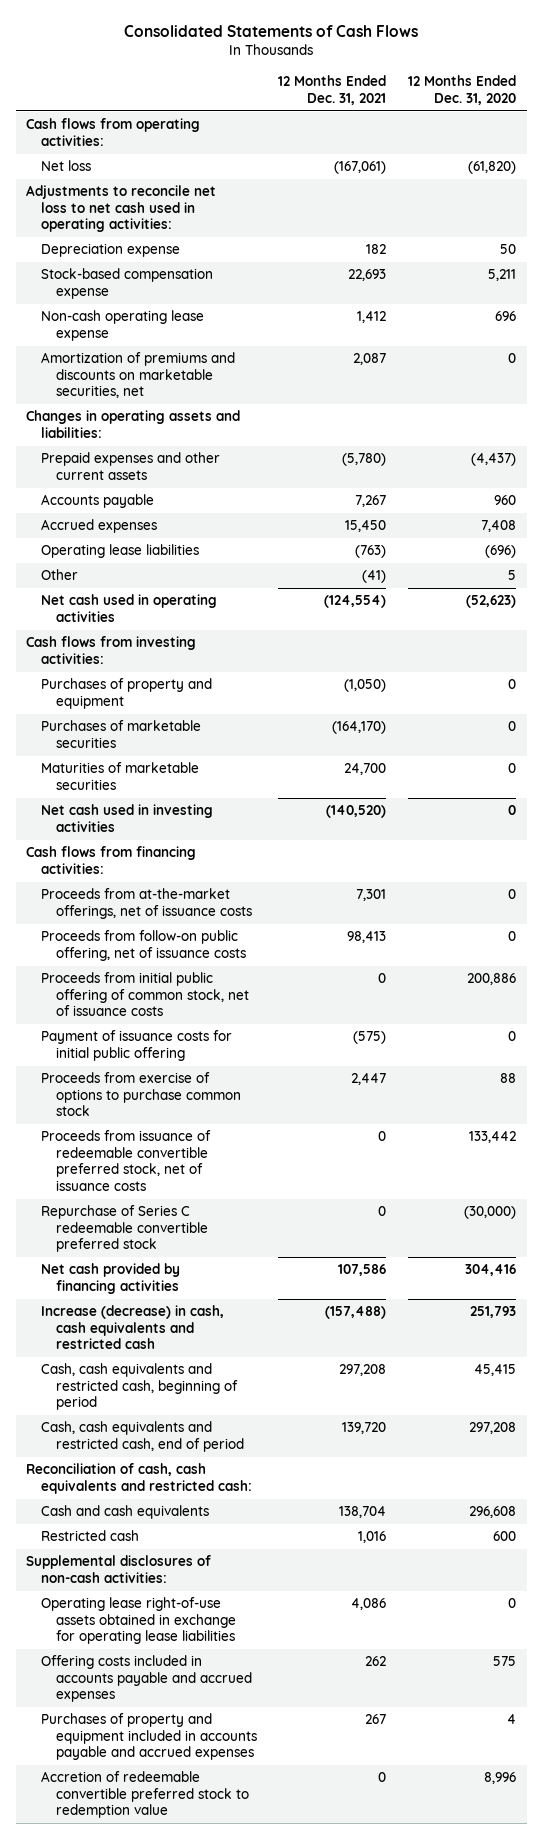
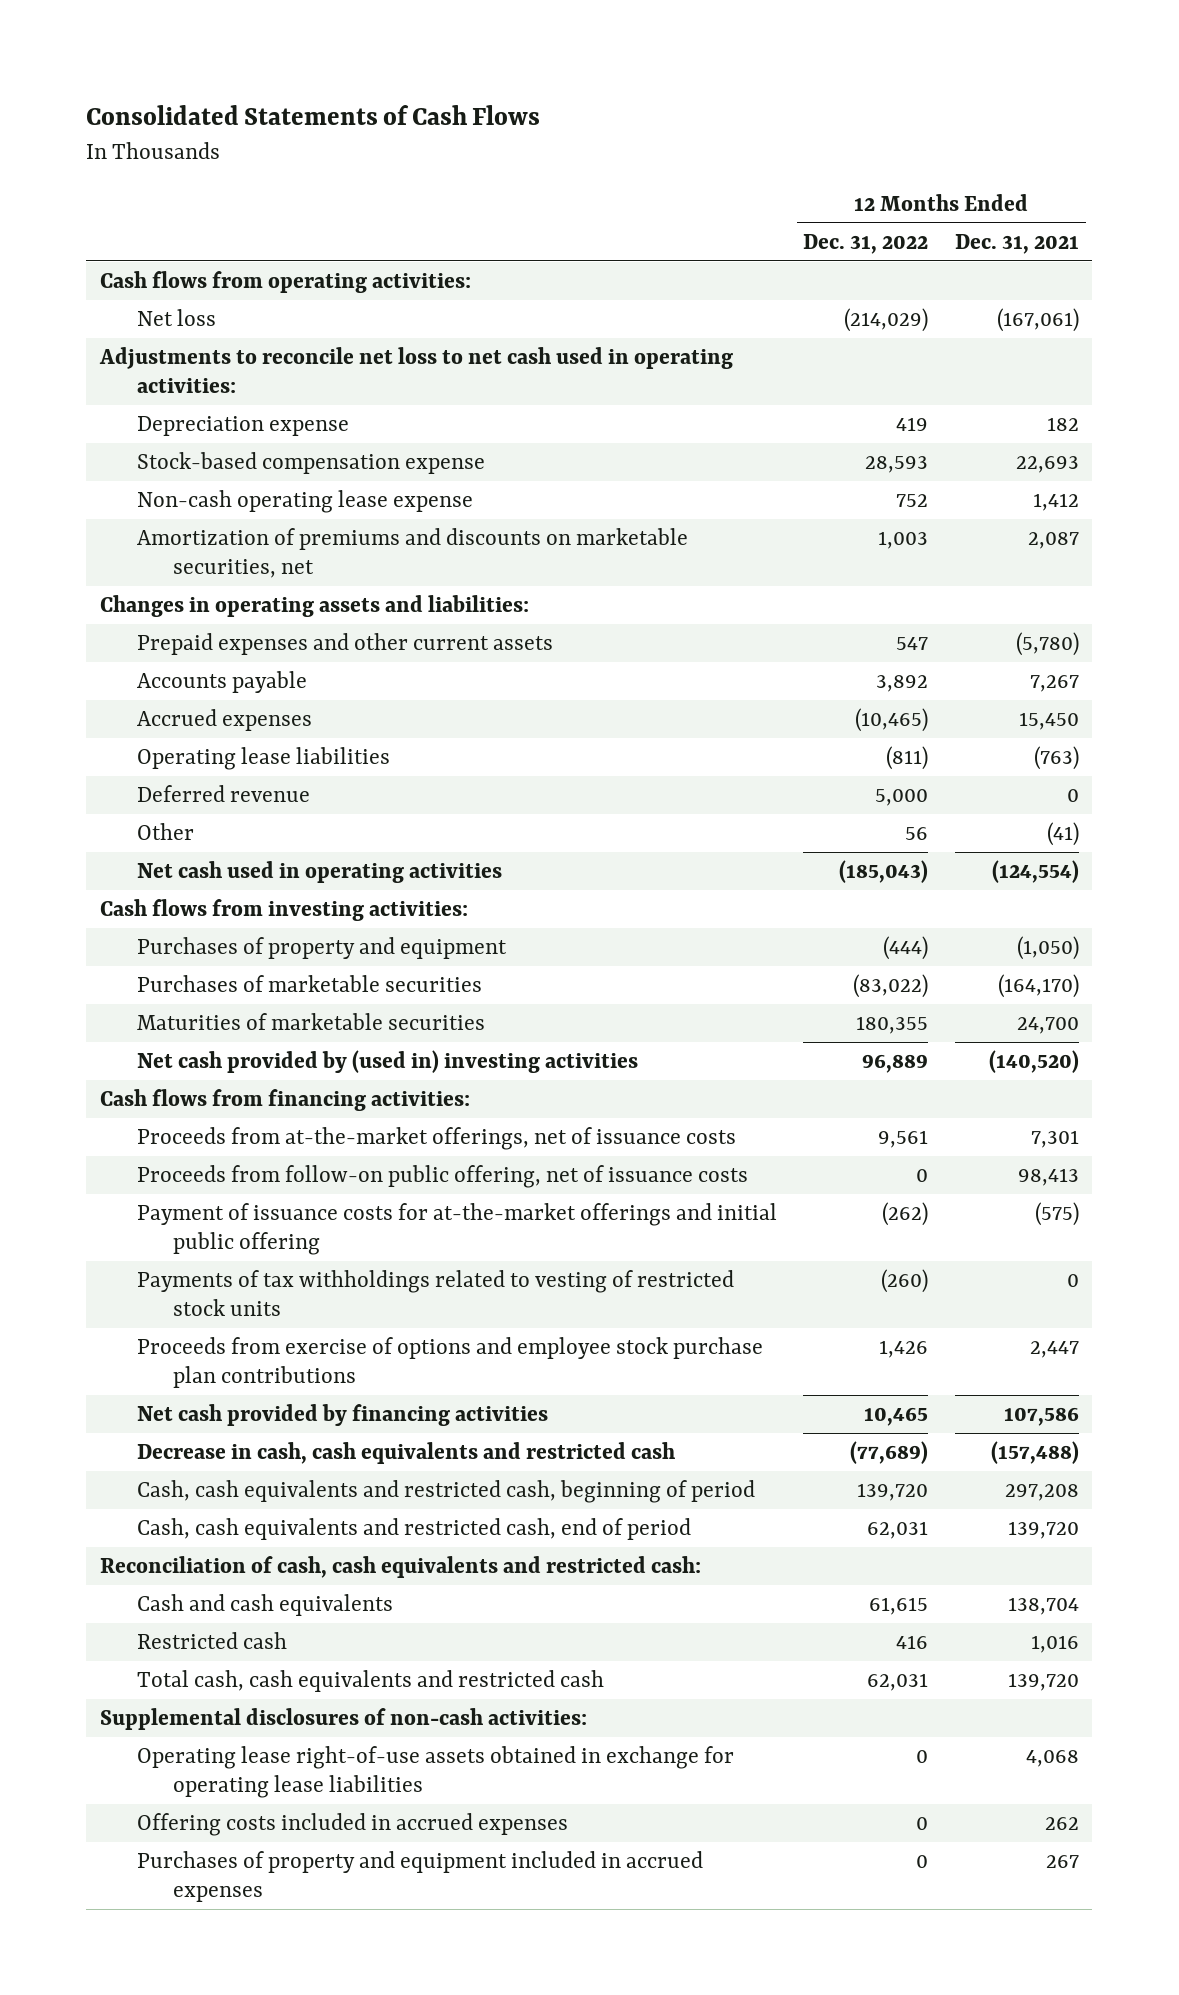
- | 12 Months Ended Dec. 31, 2021 | 12 Months Ended Dec. 31, 2020
+ | 12 Months Ended Dec. 31, 2022 | 12 Months Ended Dec. 31, 2021
+ Deferred revenue | 5,000 | 0
- Net cash used in investing activities | (140,520) | 0
+ Net cash provided by (used in) investing activities | 96,889 | (140,520)
- Proceeds from initial public offering of common stock, net of issuance costs | 0 | 200,886
- Payment of issuance costs for initial public offering | (575) | 0
- Proceeds from exercise of options to purchase common stock | 2,447 | 88
- Proceeds from issuance of redeemable convertible preferred stock, net of issuance costs | 0 | 133,442
- Repurchase of Series C redeemable convertible preferred stock | 0 | (30,000)
+ Payment of issuance costs for at-the-market offerings and initial public offering | (262) | (575)
+ Payments of tax withholdings related to vesting of restricted stock units | (260) | 0
+ Proceeds from exercise of options and employee stock purchase plan contributions | 1,426 | 2,447
- Increase (decrease) in cash, cash equivalents and restricted cash | (157,488) | 251,793
+ Decrease in cash, cash equivalents and restricted cash | (77,689) | (157,488)
+ Total cash, cash equivalents and restricted cash | 62,031 | 139,720
- Operating lease right-of-use assets obtained in exchange for operating lease liabilities | 4,086 | 0
- Offering costs included in accounts payable and accrued expenses | 262 | 575
- Purchases of property and equipment included in accounts payable and accrued expenses | 267 | 4
- Accretion of redeemable convertible preferred stock to redemption value | 0 | 8,996
+ Operating lease right-of-use assets obtained in exchange for operating lease liabilities | 0 | 4,068
+ Offering costs included in accrued expenses | 0 | 262
+ Purchases of property and equipment included in accrued expenses | 0 | 267

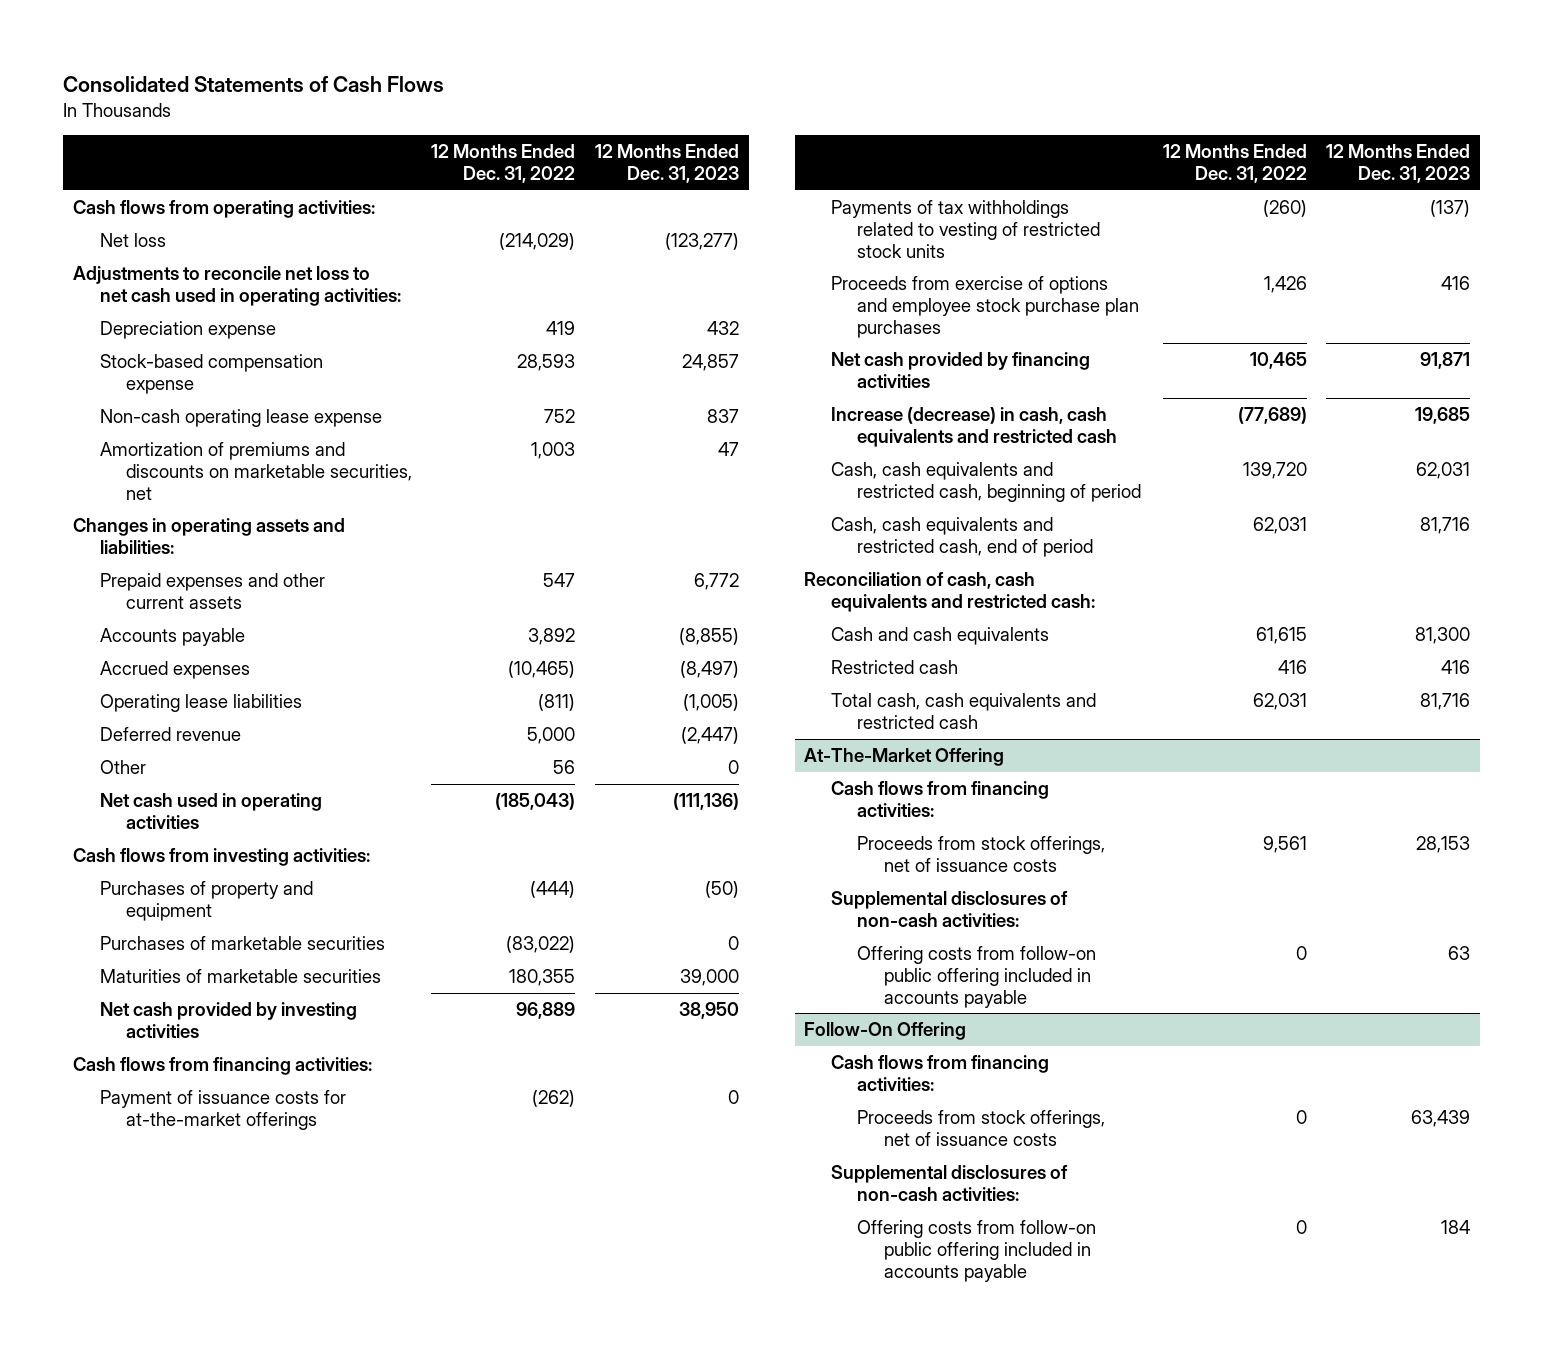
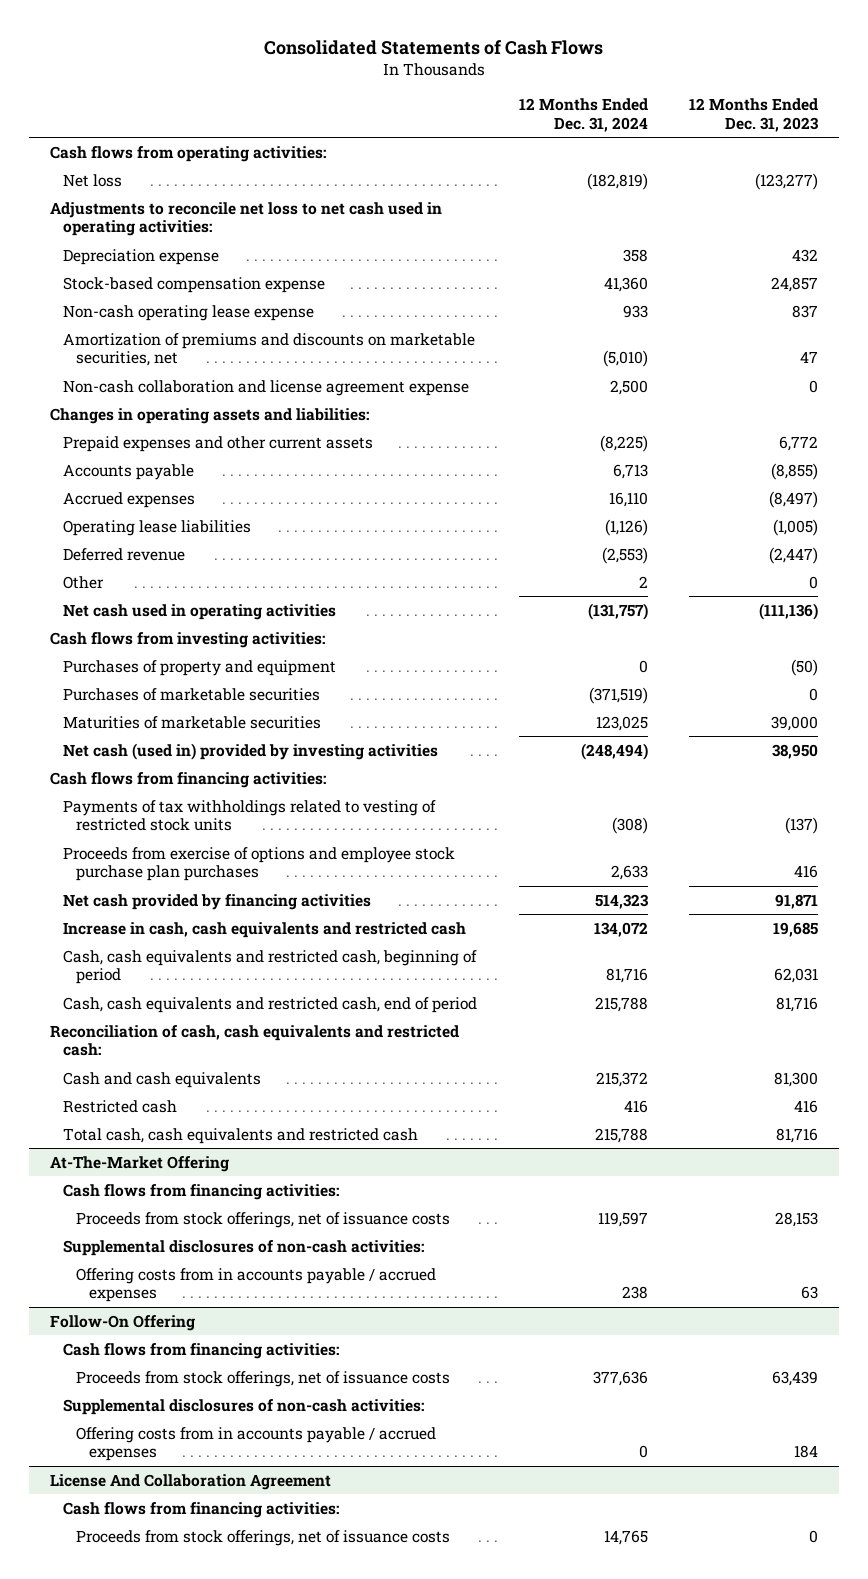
- | 12 Months Ended Dec. 31, 2022 | 12 Months Ended Dec. 31, 2023
+ | 12 Months Ended Dec. 31, 2024 | 12 Months Ended Dec. 31, 2023
+ Non-cash collaboration and license agreement expense | 2,500 | 0
- Net cash provided by investing activities | 96,889 | 38,950
+ Net cash (used in) provided by investing activities | (248,494) | 38,950
- Payment of issuance costs for at-the-market offerings | (262) | 0
- Increase (decrease) in cash, cash equivalents and restricted cash | (77,689) | 19,685
+ Increase in cash, cash equivalents and restricted cash | 134,072 | 19,685
@ At-The-Market Offering
- Offering costs from follow-on public offering included in accounts payable | 0 | 63
+ Offering costs from in accounts payable / accrued expenses | 238 | 63
@ Follow-On Offering
- Offering costs from follow-on public offering included in accounts payable | 0 | 184
+ Offering costs from in accounts payable / accrued expenses | 0 | 184
+ License And Collaboration Agreement
+ Cash flows from financing activities:
+ Proceeds from stock offerings, net of issuance costs | 14,765 | 0

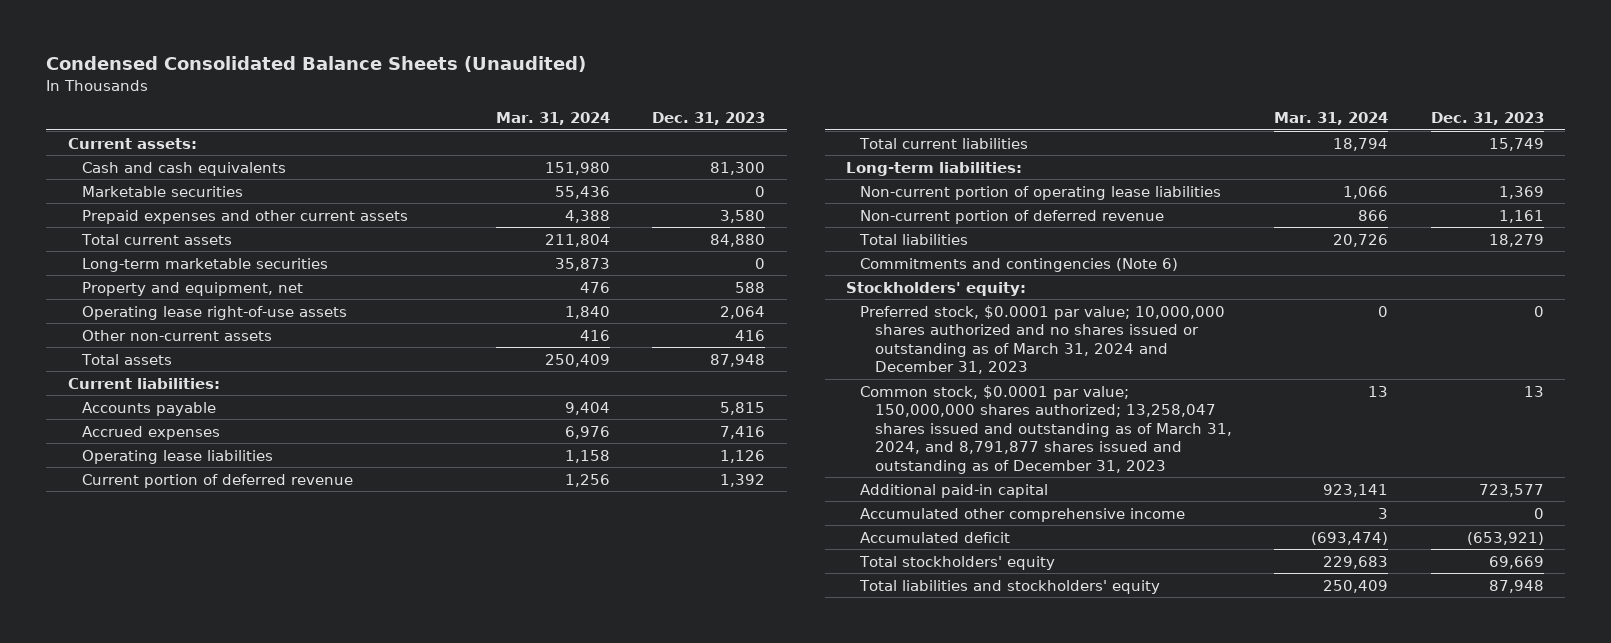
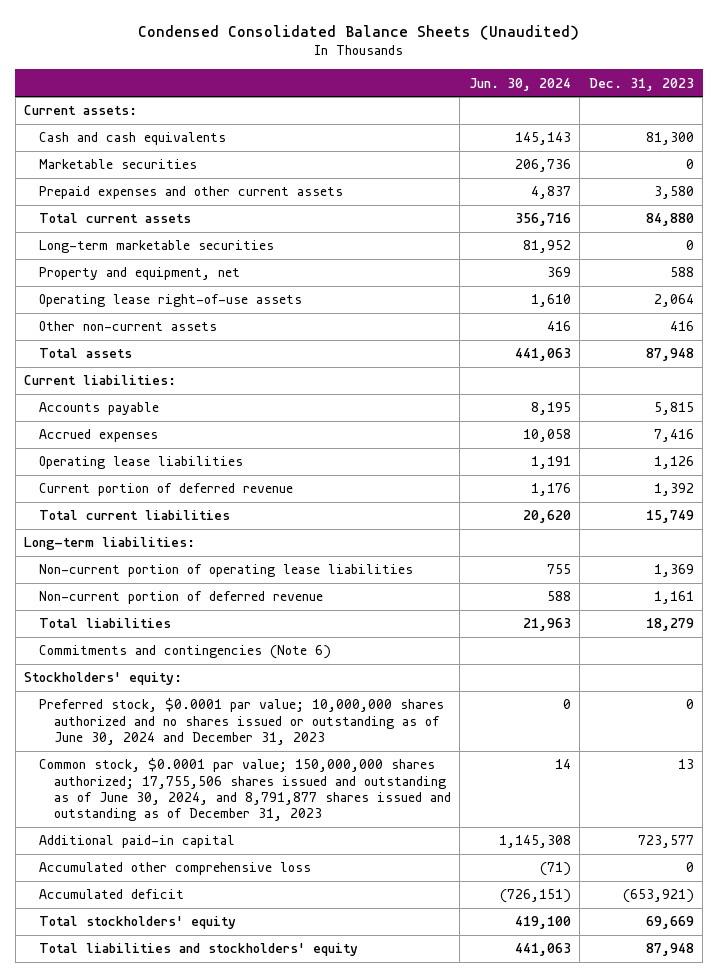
- | Mar. 31, 2024 | Dec. 31, 2023
+ | Jun. 30, 2024 | Dec. 31, 2023
- Preferred stock, $0.0001 par value; 10,000,000 shares authorized and no shares issued or outstanding as of March 31, 2024 and December 31, 2023 | 0 | 0
- Common stock, $0.0001 par value; 150,000,000 shares authorized; 13,258,047 shares issued and outstanding as of March 31, 2024, and 8,791,877 shares issued and outstanding as of December 31, 2023 | 13 | 13
+ Preferred stock, $0.0001 par value; 10,000,000 shares authorized and no shares issued or outstanding as of June 30, 2024 and December 31, 2023 | 0 | 0
+ Common stock, $0.0001 par value; 150,000,000 shares authorized; 17,755,506 shares issued and outstanding as of June 30, 2024, and 8,791,877 shares issued and outstanding as of December 31, 2023 | 14 | 13
- Accumulated other comprehensive income | 3 | 0
+ Accumulated other comprehensive loss | (71) | 0

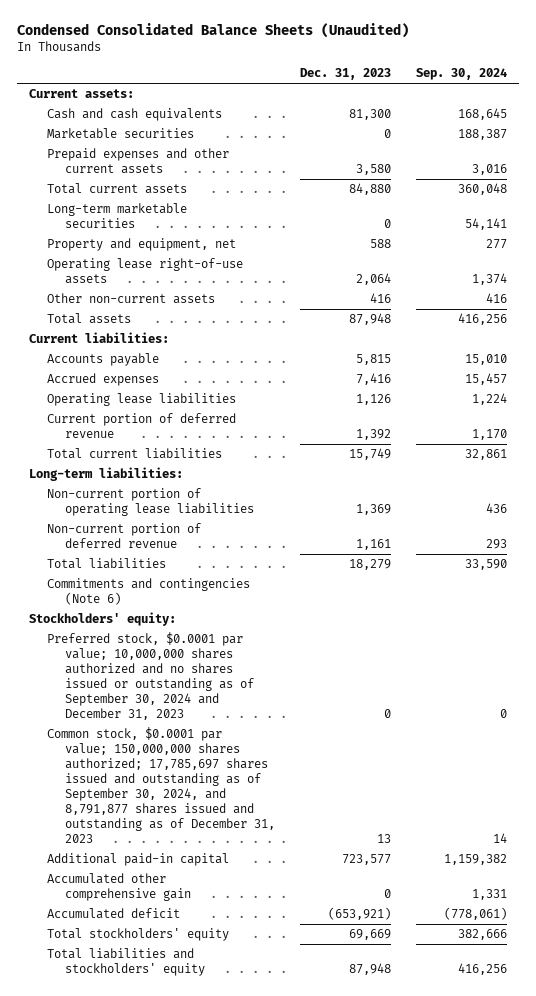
- | Jun. 30, 2024 | Dec. 31, 2023
+ | Dec. 31, 2023 | Sep. 30, 2024
- Preferred stock, $0.0001 par value; 10,000,000 shares authorized and no shares issued or outstanding as of June 30, 2024 and December 31, 2023 | 0 | 0
- Common stock, $0.0001 par value; 150,000,000 shares authorized; 17,755,506 shares issued and outstanding as of June 30, 2024, and 8,791,877 shares issued and outstanding as of December 31, 2023 | 14 | 13
+ Preferred stock, $0.0001 par value; 10,000,000 shares authorized and no shares issued or outstanding as of September 30, 2024 and December 31, 2023 | 0 | 0
+ Common stock, $0.0001 par value; 150,000,000 shares authorized; 17,785,697 shares issued and outstanding as of September 30, 2024, and 8,791,877 shares issued and outstanding as of December 31, 2023 | 13 | 14
- Accumulated other comprehensive loss | (71) | 0
+ Accumulated other comprehensive gain | 0 | 1,331

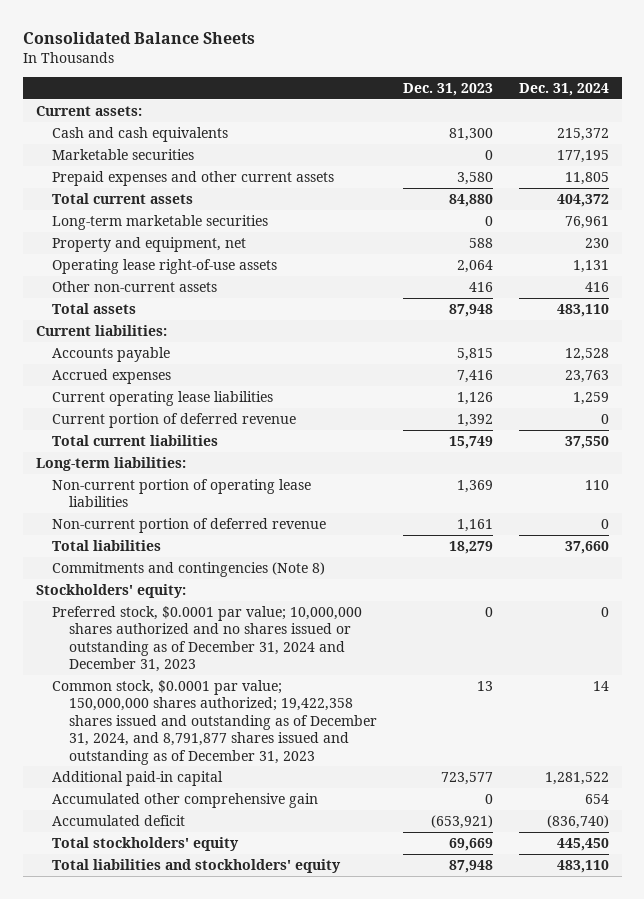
- Condensed Consolidated Balance Sheets (Unaudited)
+ Consolidated Balance Sheets
- | Dec. 31, 2023 | Sep. 30, 2024
+ | Dec. 31, 2023 | Dec. 31, 2024
- Operating lease liabilities | 1,126 | 1,224
+ Current operating lease liabilities | 1,126 | 1,259
- Commitments and contingencies (Note 6)
+ Commitments and contingencies (Note 8)
- Preferred stock, $0.0001 par value; 10,000,000 shares authorized and no shares issued or outstanding as of September 30, 2024 and December 31, 2023 | 0 | 0
- Common stock, $0.0001 par value; 150,000,000 shares authorized; 17,785,697 shares issued and outstanding as of September 30, 2024, and 8,791,877 shares issued and outstanding as of December 31, 2023 | 13 | 14
+ Preferred stock, $0.0001 par value; 10,000,000 shares authorized and no shares issued or outstanding as of December 31, 2024 and December 31, 2023 | 0 | 0
+ Common stock, $0.0001 par value; 150,000,000 shares authorized; 19,422,358 shares issued and outstanding as of December 31, 2024, and 8,791,877 shares issued and outstanding as of December 31, 2023 | 13 | 14

